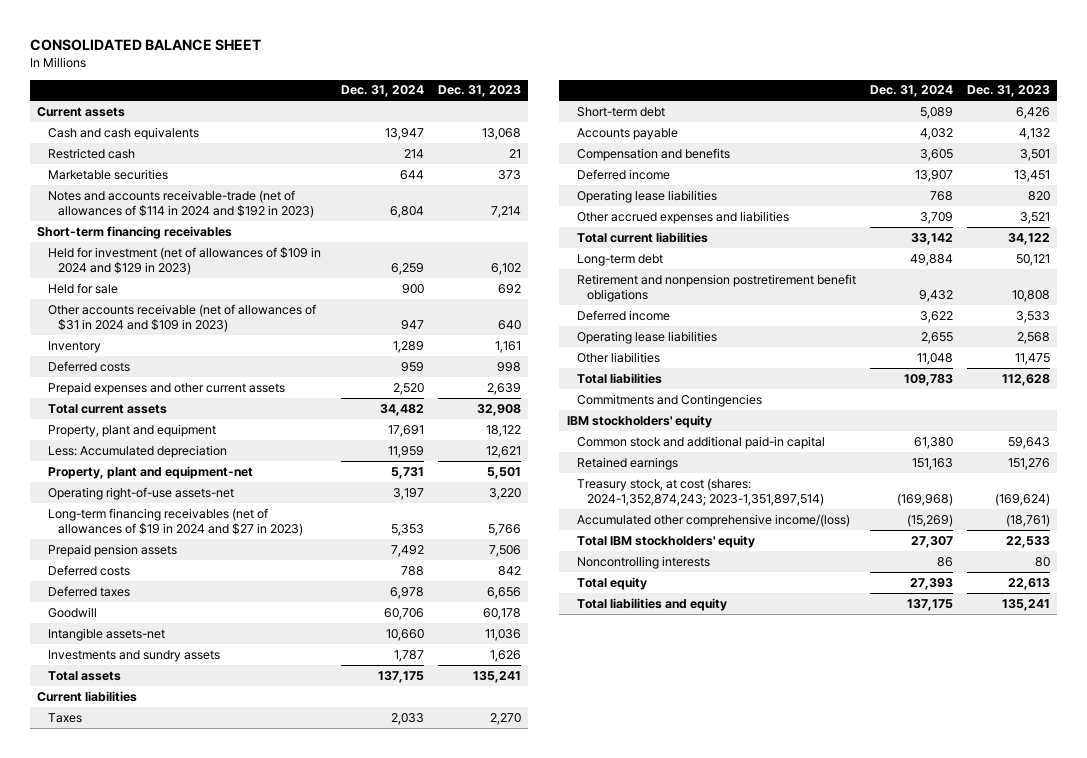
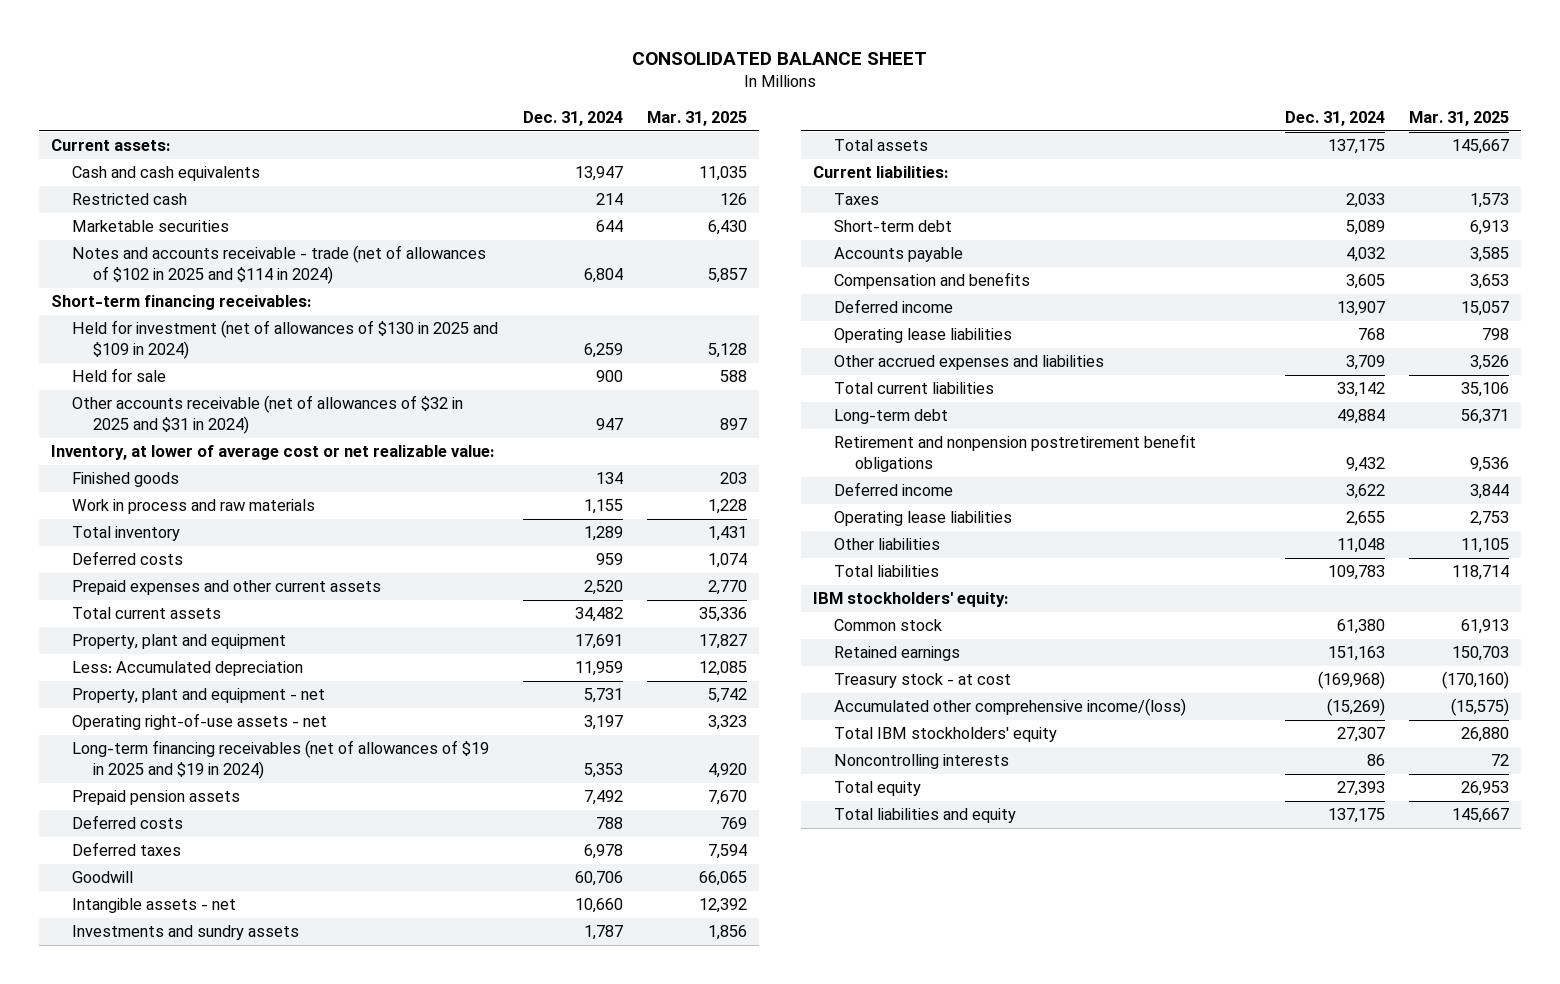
- | Dec. 31, 2024 | Dec. 31, 2023
+ | Dec. 31, 2024 | Mar. 31, 2025
- Current assets
+ Current assets:
- Notes and accounts receivable-trade (net of allowances of $114 in 2024 and $192 in 2023) | 6,804 | 7,214
- Short-term financing receivables
- Held for investment (net of allowances of $109 in 2024 and $129 in 2023) | 6,259 | 6,102
+ Notes and accounts receivable - trade (net of allowances of $102 in 2025 and $114 in 2024) | 6,804 | 5,857
+ Short-term financing receivables:
+ Held for investment (net of allowances of $130 in 2025 and $109 in 2024) | 6,259 | 5,128
- Other accounts receivable (net of allowances of $31 in 2024 and $109 in 2023) | 947 | 640
- Inventory | 1,289 | 1,161
+ Other accounts receivable (net of allowances of $32 in 2025 and $31 in 2024) | 947 | 897
+ Inventory, at lower of average cost or net realizable value:
+ Finished goods | 134 | 203
+ Work in process and raw materials | 1,155 | 1,228
+ Total inventory | 1,289 | 1,431
- Property, plant and equipment-net | 5,731 | 5,501
- Operating right-of-use assets-net | 3,197 | 3,220
- Long-term financing receivables (net of allowances of $19 in 2024 and $27 in 2023) | 5,353 | 5,766
+ Property, plant and equipment - net | 5,731 | 5,742
+ Operating right-of-use assets - net | 3,197 | 3,323
+ Long-term financing receivables (net of allowances of $19 in 2025 and $19 in 2024) | 5,353 | 4,920
- Intangible assets-net | 10,660 | 11,036
+ Intangible assets - net | 10,660 | 12,392
- Current liabilities
+ Current liabilities:
- Commitments and Contingencies
- IBM stockholders' equity
- Common stock and additional paid-in capital | 61,380 | 59,643
+ IBM stockholders' equity:
+ Common stock | 61,380 | 61,913
- Treasury stock, at cost (shares: 2024-1,352,874,243; 2023-1,351,897,514) | (169,968) | (169,624)
+ Treasury stock - at cost | (169,968) | (170,160)

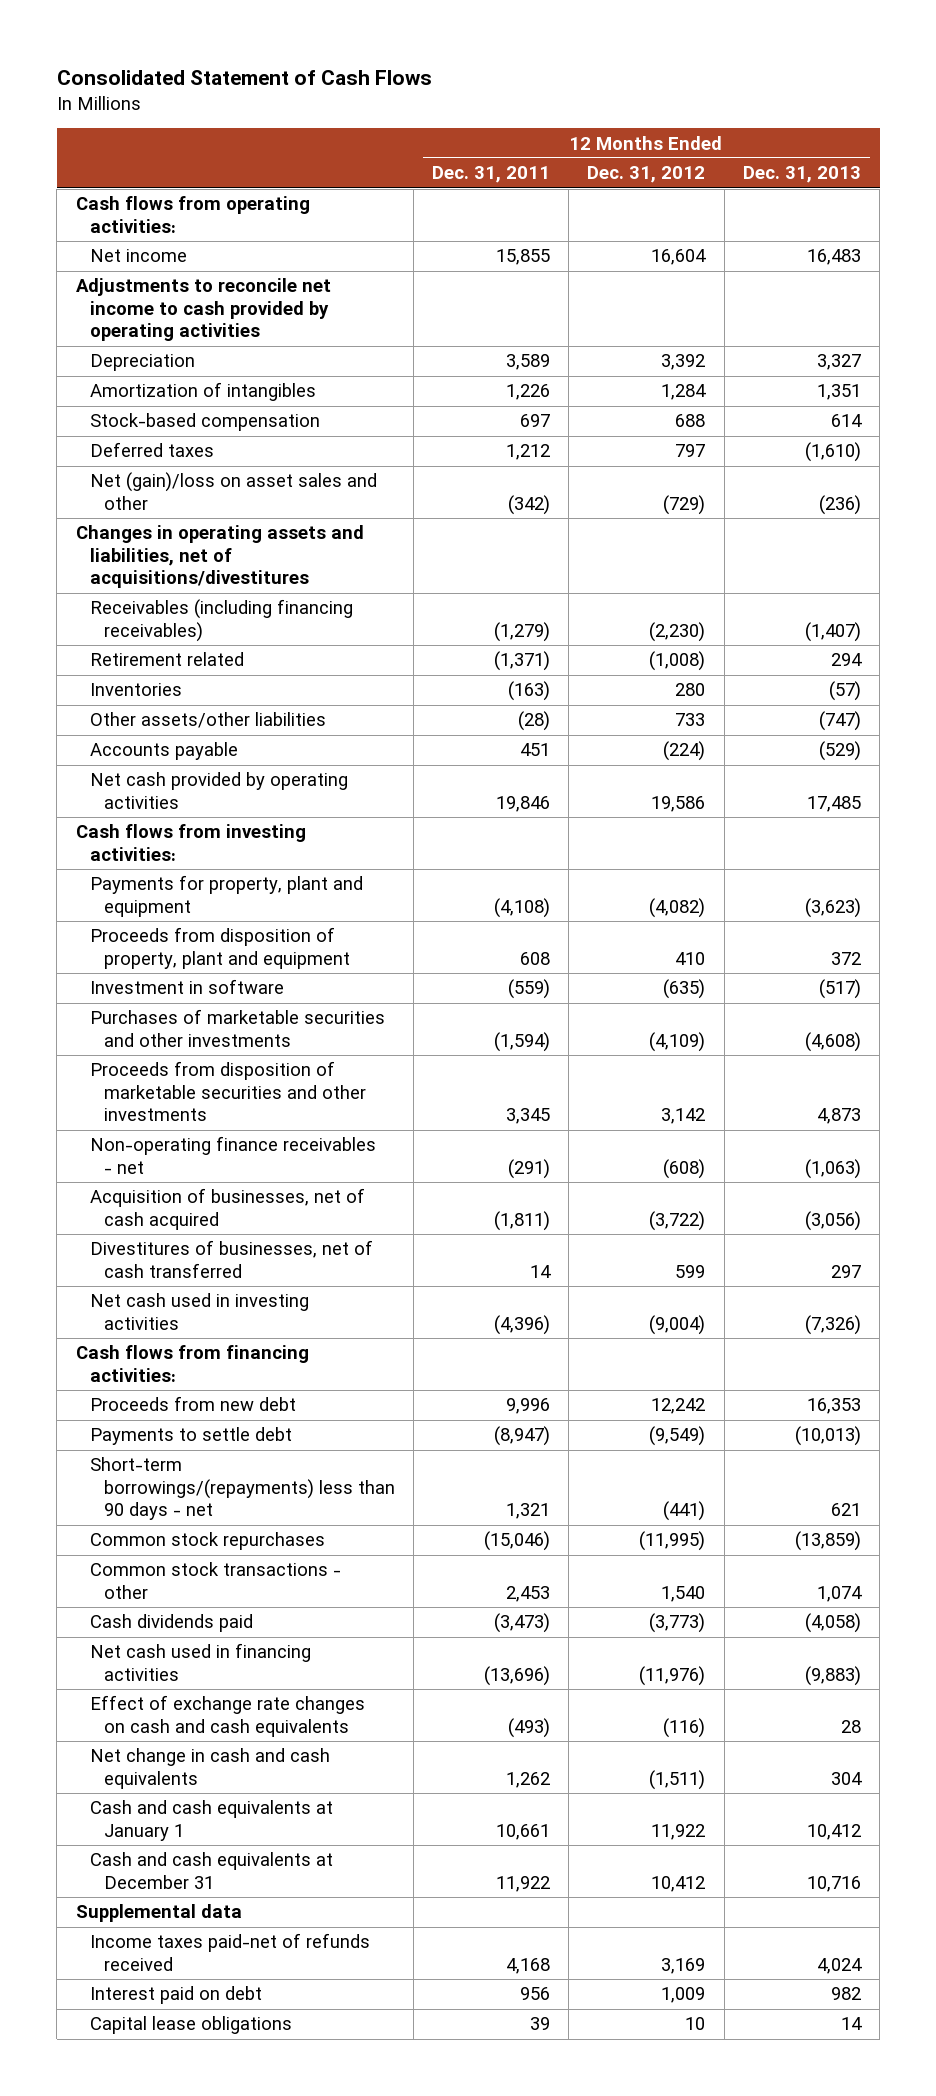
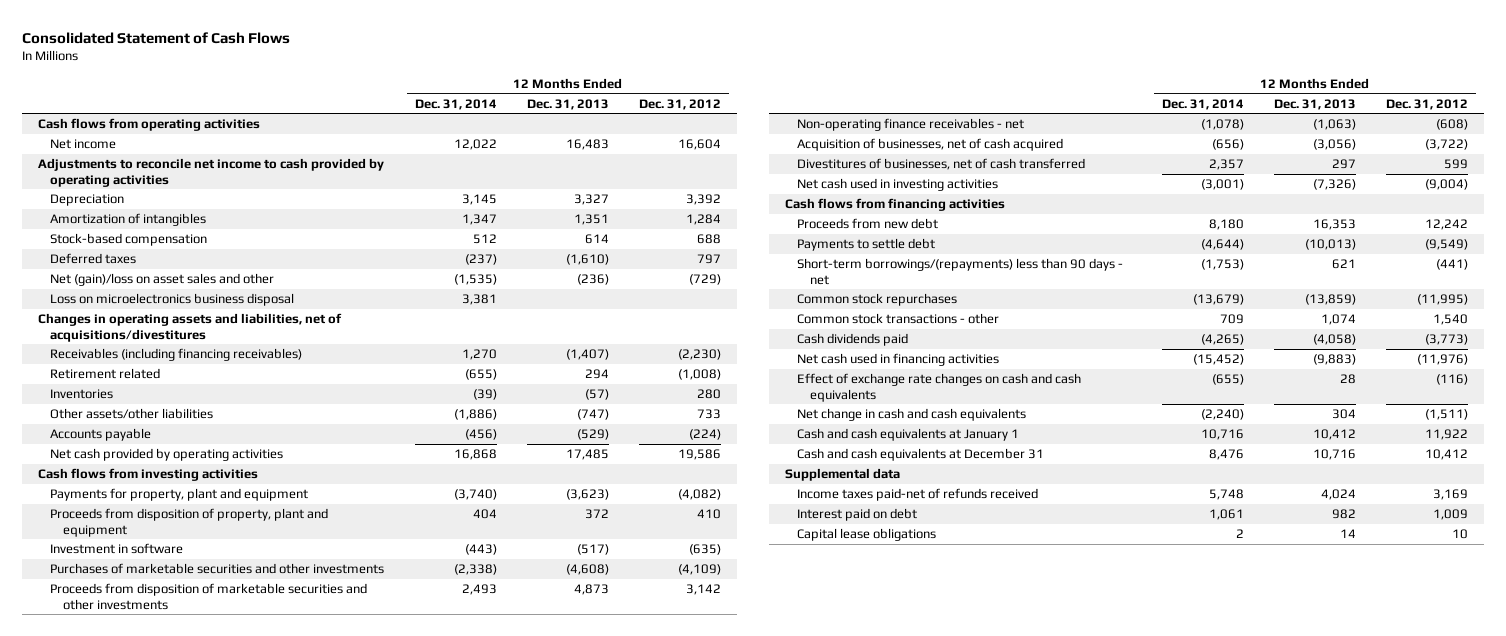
- | 12 Months Ended Dec. 31, 2011 | 12 Months Ended Dec. 31, 2012 | 12 Months Ended Dec. 31, 2013
+ | 12 Months Ended Dec. 31, 2014 | 12 Months Ended Dec. 31, 2013 | 12 Months Ended Dec. 31, 2012
- Cash flows from operating activities:
+ Cash flows from operating activities
+ Loss on microelectronics business disposal | 3,381 | |
- Cash flows from investing activities:
+ Cash flows from investing activities
- Cash flows from financing activities:
+ Cash flows from financing activities

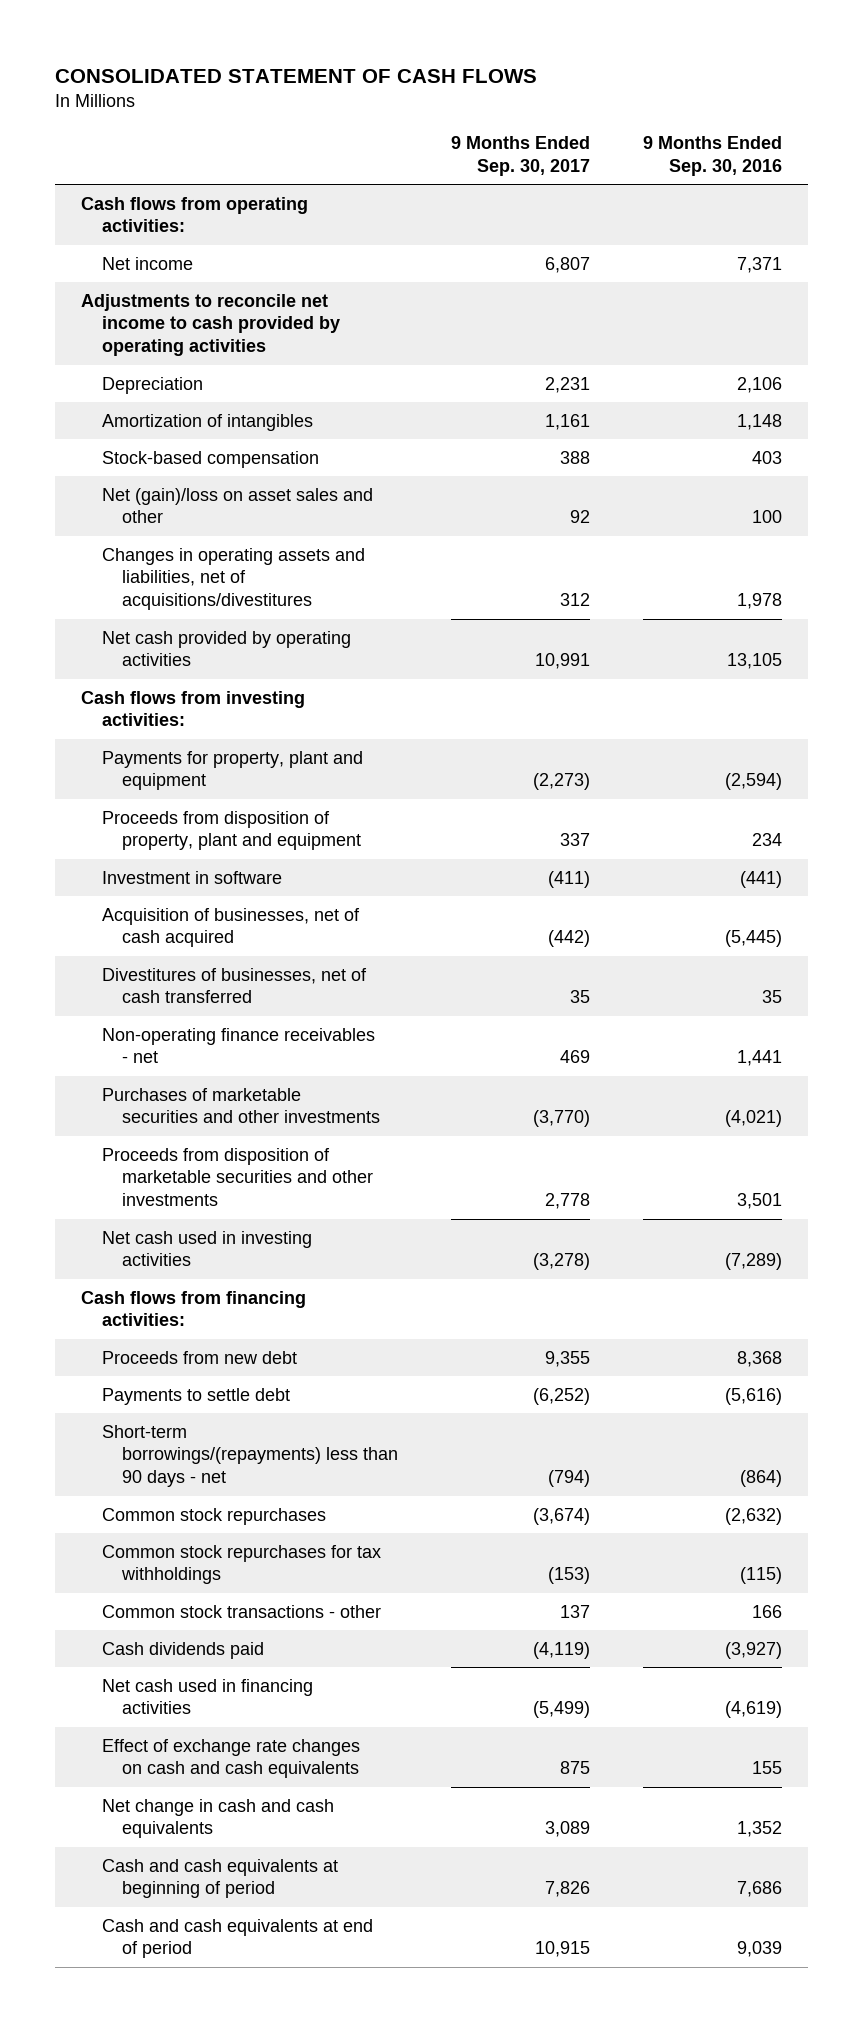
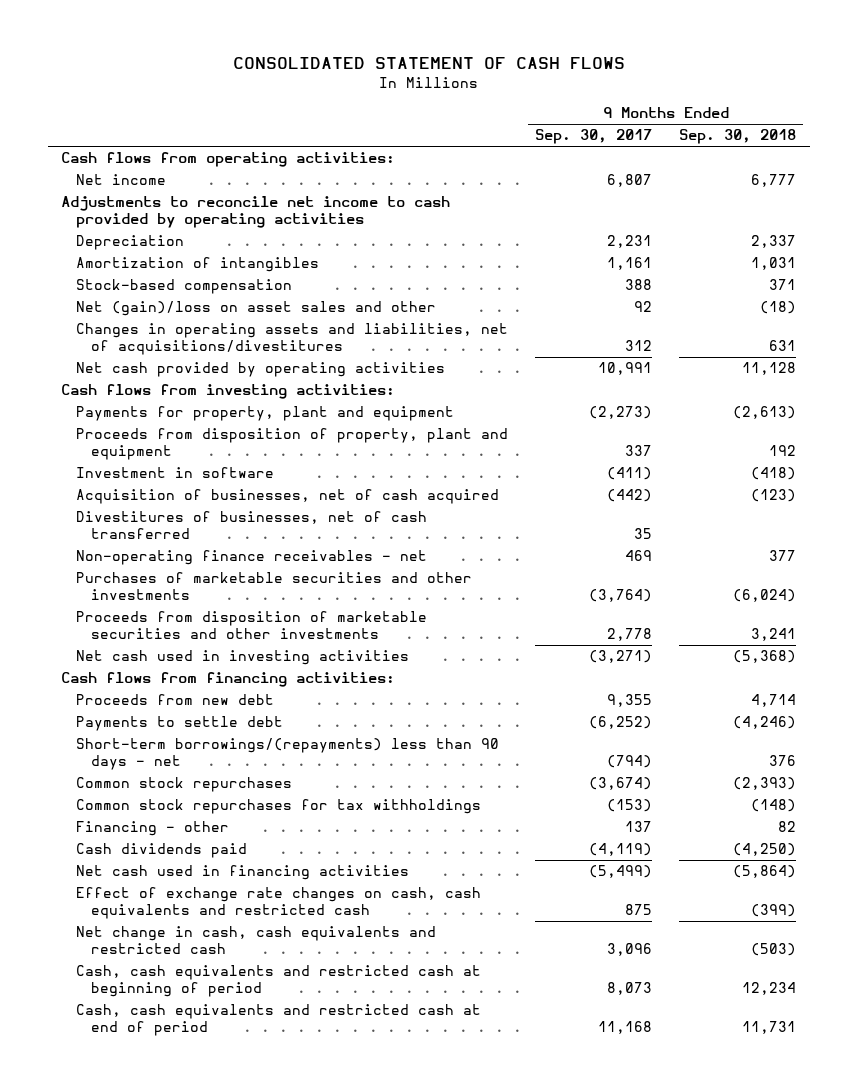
- | 9 Months Ended Sep. 30, 2017 | 9 Months Ended Sep. 30, 2016
+ | 9 Months Ended Sep. 30, 2017 | 9 Months Ended Sep. 30, 2018
- Purchases of marketable securities and other investments | (3,770) | (4,021)
+ Purchases of marketable securities and other investments | (3,764) | (6,024)
- Net cash used in investing activities | (3,278) | (7,289)
+ Net cash used in investing activities | (3,271) | (5,368)
- Common stock transactions - other | 137 | 166
+ Financing - other | 137 | 82
- Effect of exchange rate changes on cash and cash equivalents | 875 | 155
- Net change in cash and cash equivalents | 3,089 | 1,352
- Cash and cash equivalents at beginning of period | 7,826 | 7,686
- Cash and cash equivalents at end of period | 10,915 | 9,039
+ Effect of exchange rate changes on cash, cash equivalents and restricted cash | 875 | (399)
+ Net change in cash, cash equivalents and restricted cash | 3,096 | (503)
+ Cash, cash equivalents and restricted cash at beginning of period | 8,073 | 12,234
+ Cash, cash equivalents and restricted cash at end of period | 11,168 | 11,731

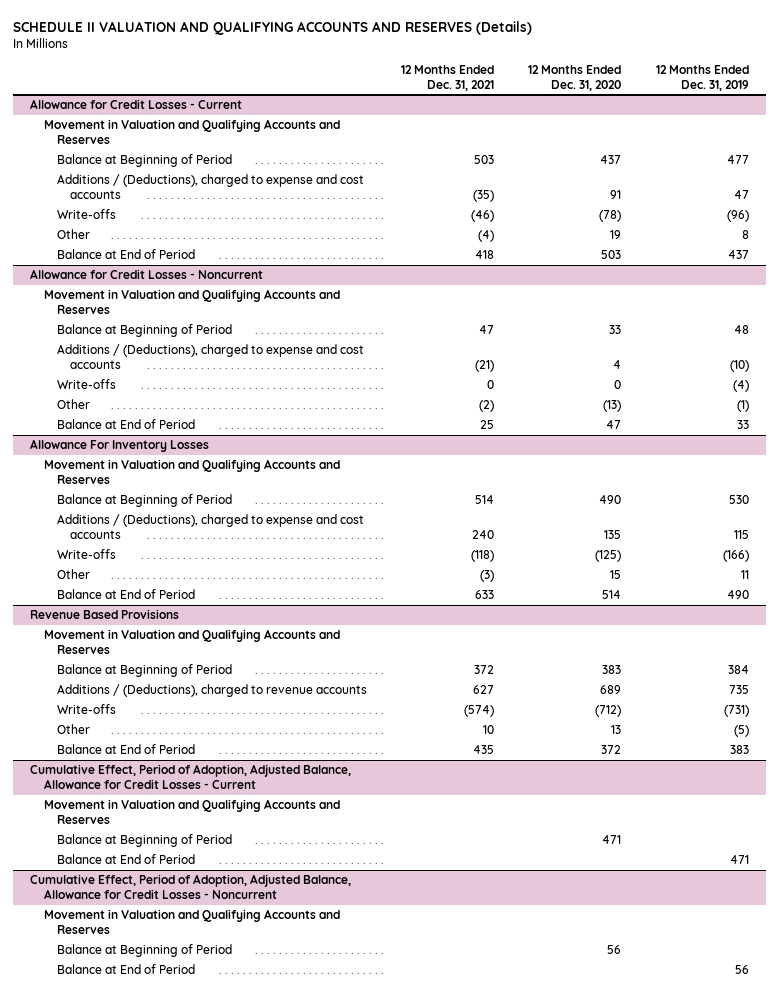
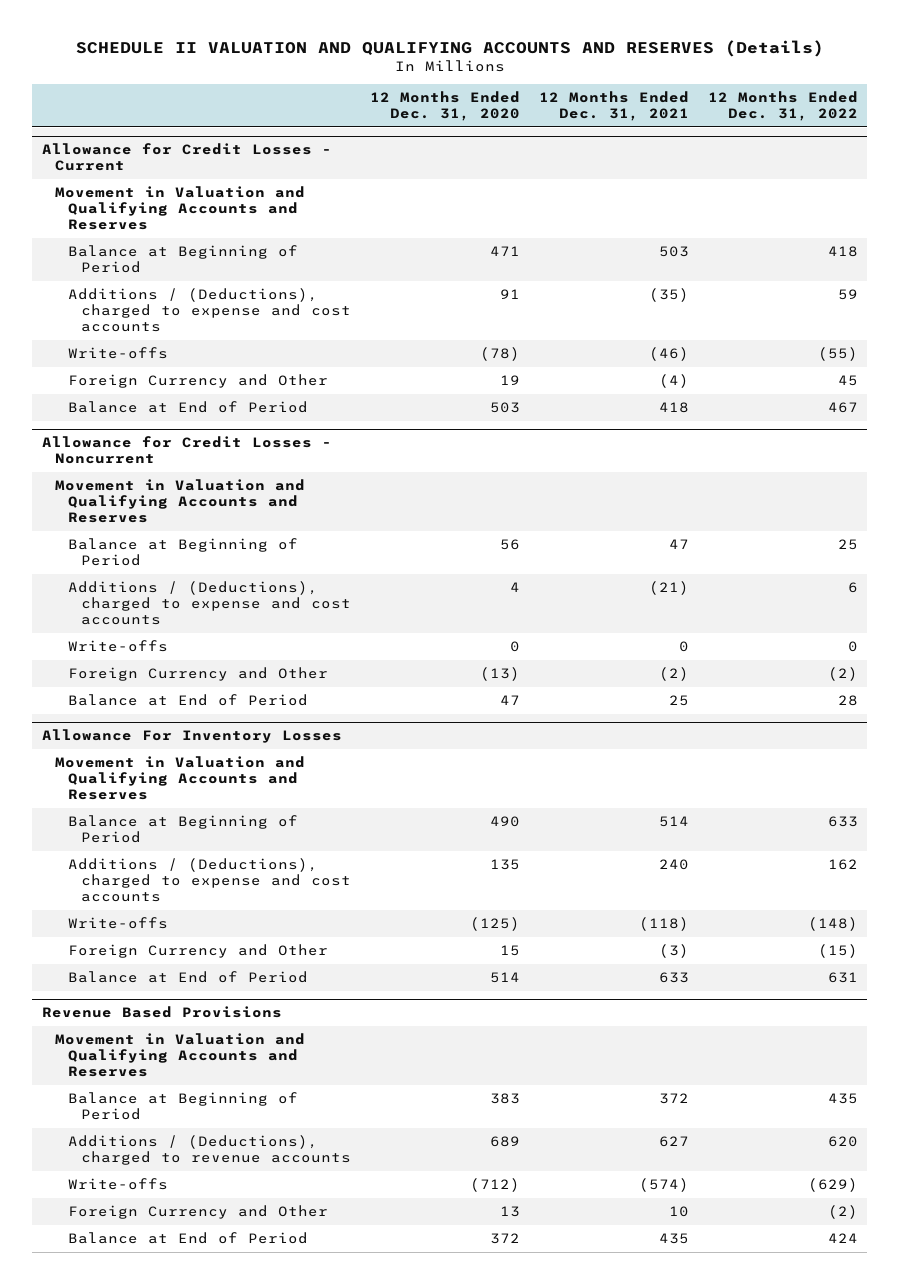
- | 12 Months Ended Dec. 31, 2021 | 12 Months Ended Dec. 31, 2020 | 12 Months Ended Dec. 31, 2019
+ | 12 Months Ended Dec. 31, 2020 | 12 Months Ended Dec. 31, 2021 | 12 Months Ended Dec. 31, 2022
@ Allowance for Credit Losses - Current
- Balance at Beginning of Period | 503 | 437 | 477
+ Balance at Beginning of Period | 471 | 503 | 418
- Other | (4) | 19 | 8
+ Foreign Currency and Other | 19 | (4) | 45
@ Allowance for Credit Losses - Noncurrent
- Balance at Beginning of Period | 47 | 33 | 48
+ Balance at Beginning of Period | 56 | 47 | 25
- Other | (2) | (13) | (1)
+ Foreign Currency and Other | (13) | (2) | (2)
@ Allowance For Inventory Losses
- Other | (3) | 15 | 11
+ Foreign Currency and Other | 15 | (3) | (15)
@ Revenue Based Provisions
- Other | 10 | 13 | (5)
+ Foreign Currency and Other | 13 | 10 | (2)
- Cumulative Effect, Period of Adoption, Adjusted Balance, Allowance for Credit Losses - Current
- Movement in Valuation and Qualifying Accounts and Reserves
- Balance at Beginning of Period | | 471 |
- Balance at End of Period | | | 471
- Cumulative Effect, Period of Adoption, Adjusted Balance, Allowance for Credit Losses - Noncurrent
- Movement in Valuation and Qualifying Accounts and Reserves
- Balance at Beginning of Period | | 56 |
- Balance at End of Period | | | 56

